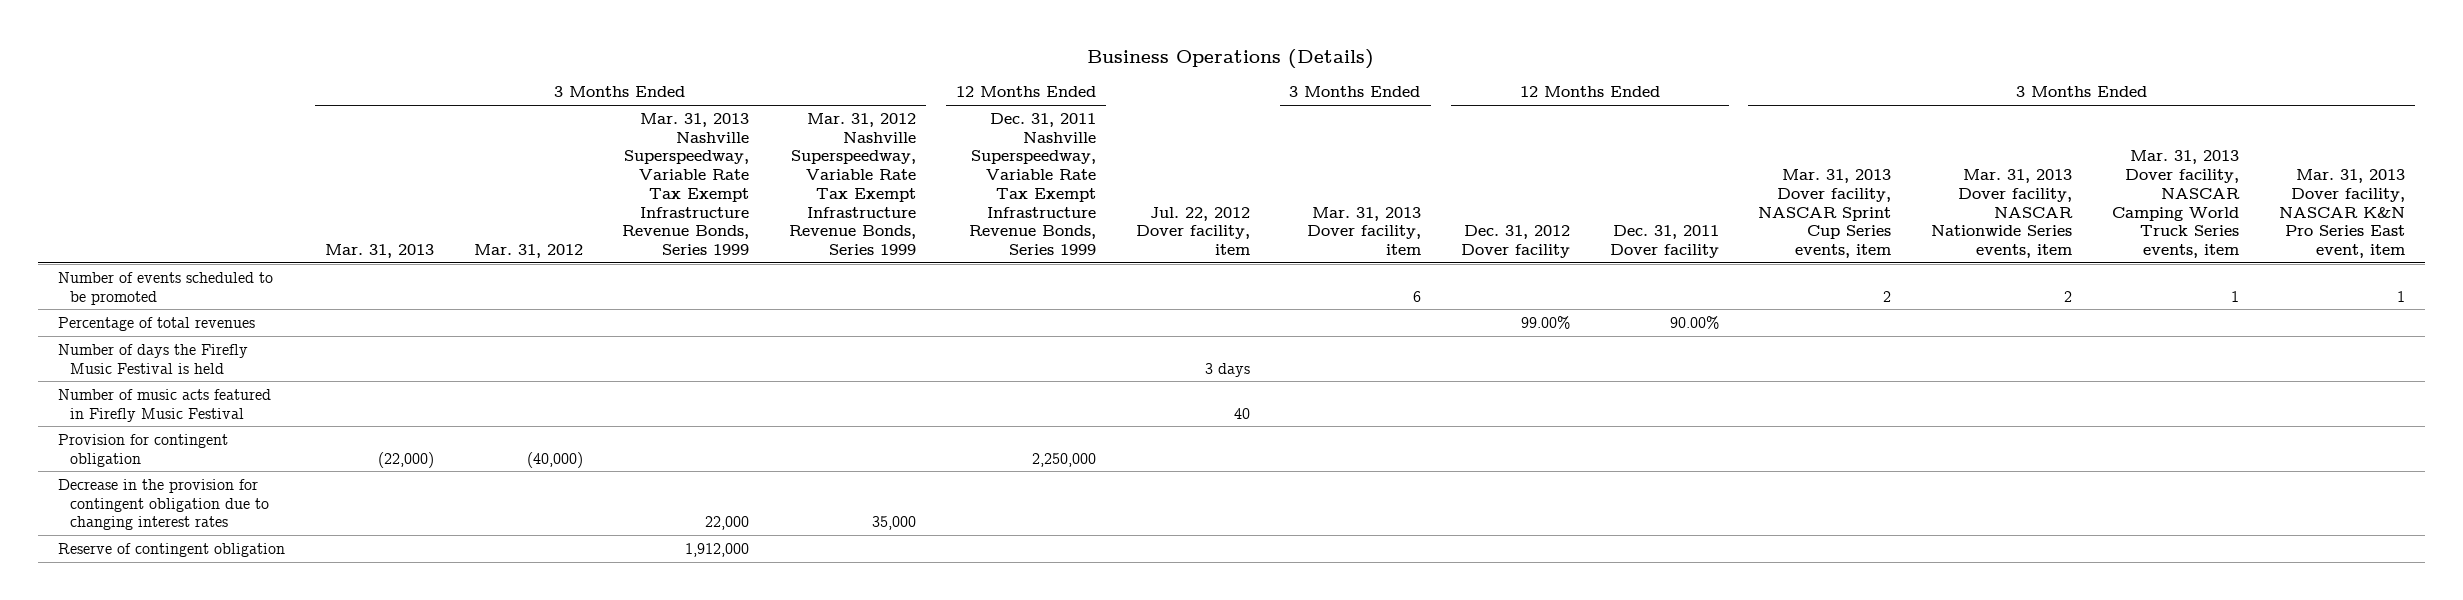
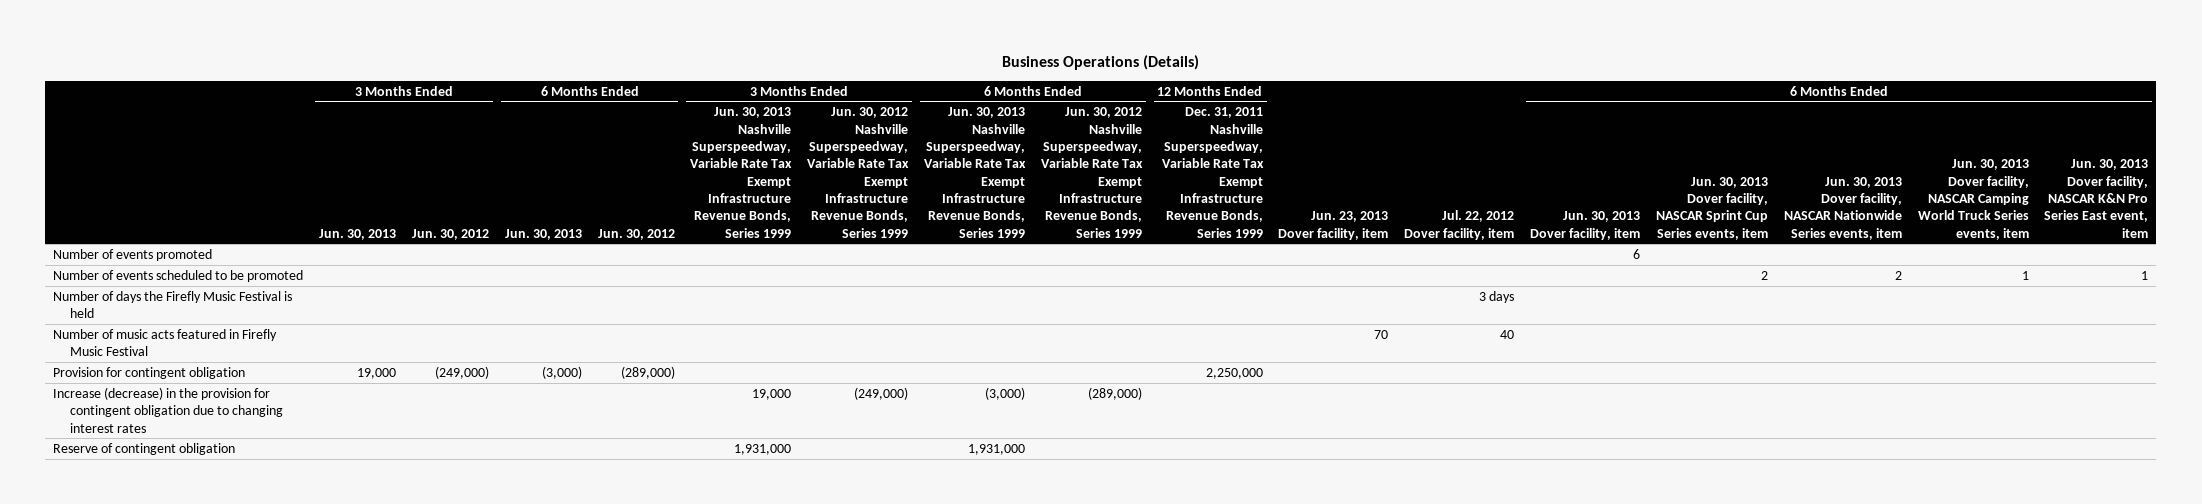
- | 3 Months Ended Mar. 31, 2013 | 3 Months Ended Mar. 31, 2012 | 3 Months Ended Mar. 31, 2013 Nashville Superspeedway, Variable Rate Tax Exempt Infrastructure Revenue Bonds, Series 1999 | 3 Months Ended Mar. 31, 2012 Nashville Superspeedway, Variable Rate Tax Exempt Infrastructure Revenue Bonds, Series 1999 | 12 Months Ended Dec. 31, 2011 Nashville Superspeedway, Variable Rate Tax Exempt Infrastructure Revenue Bonds, Series 1999 | Jul. 22, 2012 Dover facility, item | 3 Months Ended Mar. 31, 2013 Dover facility, item | 12 Months Ended Dec. 31, 2012 Dover facility | 12 Months Ended Dec. 31, 2011 Dover facility | 3 Months Ended Mar. 31, 2013 Dover facility, NASCAR Sprint Cup Series events, item | 3 Months Ended Mar. 31, 2013 Dover facility, NASCAR Nationwide Series events, item | 3 Months Ended Mar. 31, 2013 Dover facility, NASCAR Camping World Truck Series events, item | 3 Months Ended Mar. 31, 2013 Dover facility, NASCAR K&N Pro Series East event, item
+ | 3 Months Ended Jun. 30, 2013 | 3 Months Ended Jun. 30, 2012 | 6 Months Ended Jun. 30, 2013 | 6 Months Ended Jun. 30, 2012 | 3 Months Ended Jun. 30, 2013 Nashville Superspeedway, Variable Rate Tax Exempt Infrastructure Revenue Bonds, Series 1999 | 3 Months Ended Jun. 30, 2012 Nashville Superspeedway, Variable Rate Tax Exempt Infrastructure Revenue Bonds, Series 1999 | 6 Months Ended Jun. 30, 2013 Nashville Superspeedway, Variable Rate Tax Exempt Infrastructure Revenue Bonds, Series 1999 | 6 Months Ended Jun. 30, 2012 Nashville Superspeedway, Variable Rate Tax Exempt Infrastructure Revenue Bonds, Series 1999 | 12 Months Ended Dec. 31, 2011 Nashville Superspeedway, Variable Rate Tax Exempt Infrastructure Revenue Bonds, Series 1999 | Jun. 23, 2013 Dover facility, item | Jul. 22, 2012 Dover facility, item | 6 Months Ended Jun. 30, 2013 Dover facility, item | 6 Months Ended Jun. 30, 2013 Dover facility, NASCAR Sprint Cup Series events, item | 6 Months Ended Jun. 30, 2013 Dover facility, NASCAR Nationwide Series events, item | 6 Months Ended Jun. 30, 2013 Dover facility, NASCAR Camping World Truck Series events, item | 6 Months Ended Jun. 30, 2013 Dover facility, NASCAR K&N Pro Series East event, item
+ Number of events promoted | | | | | | | | | | | | 6 | | | |
- Percentage of total revenues | | | | | | | | 99.00% | 90.00% | | | |
- Decrease in the provision for contingent obligation due to changing interest rates | | | 22,000 | 35,000 | | | | | | | | |
+ Increase (decrease) in the provision for contingent obligation due to changing interest rates | | | | | 19,000 | (249,000) | (3,000) | (289,000) | | | | | | | |

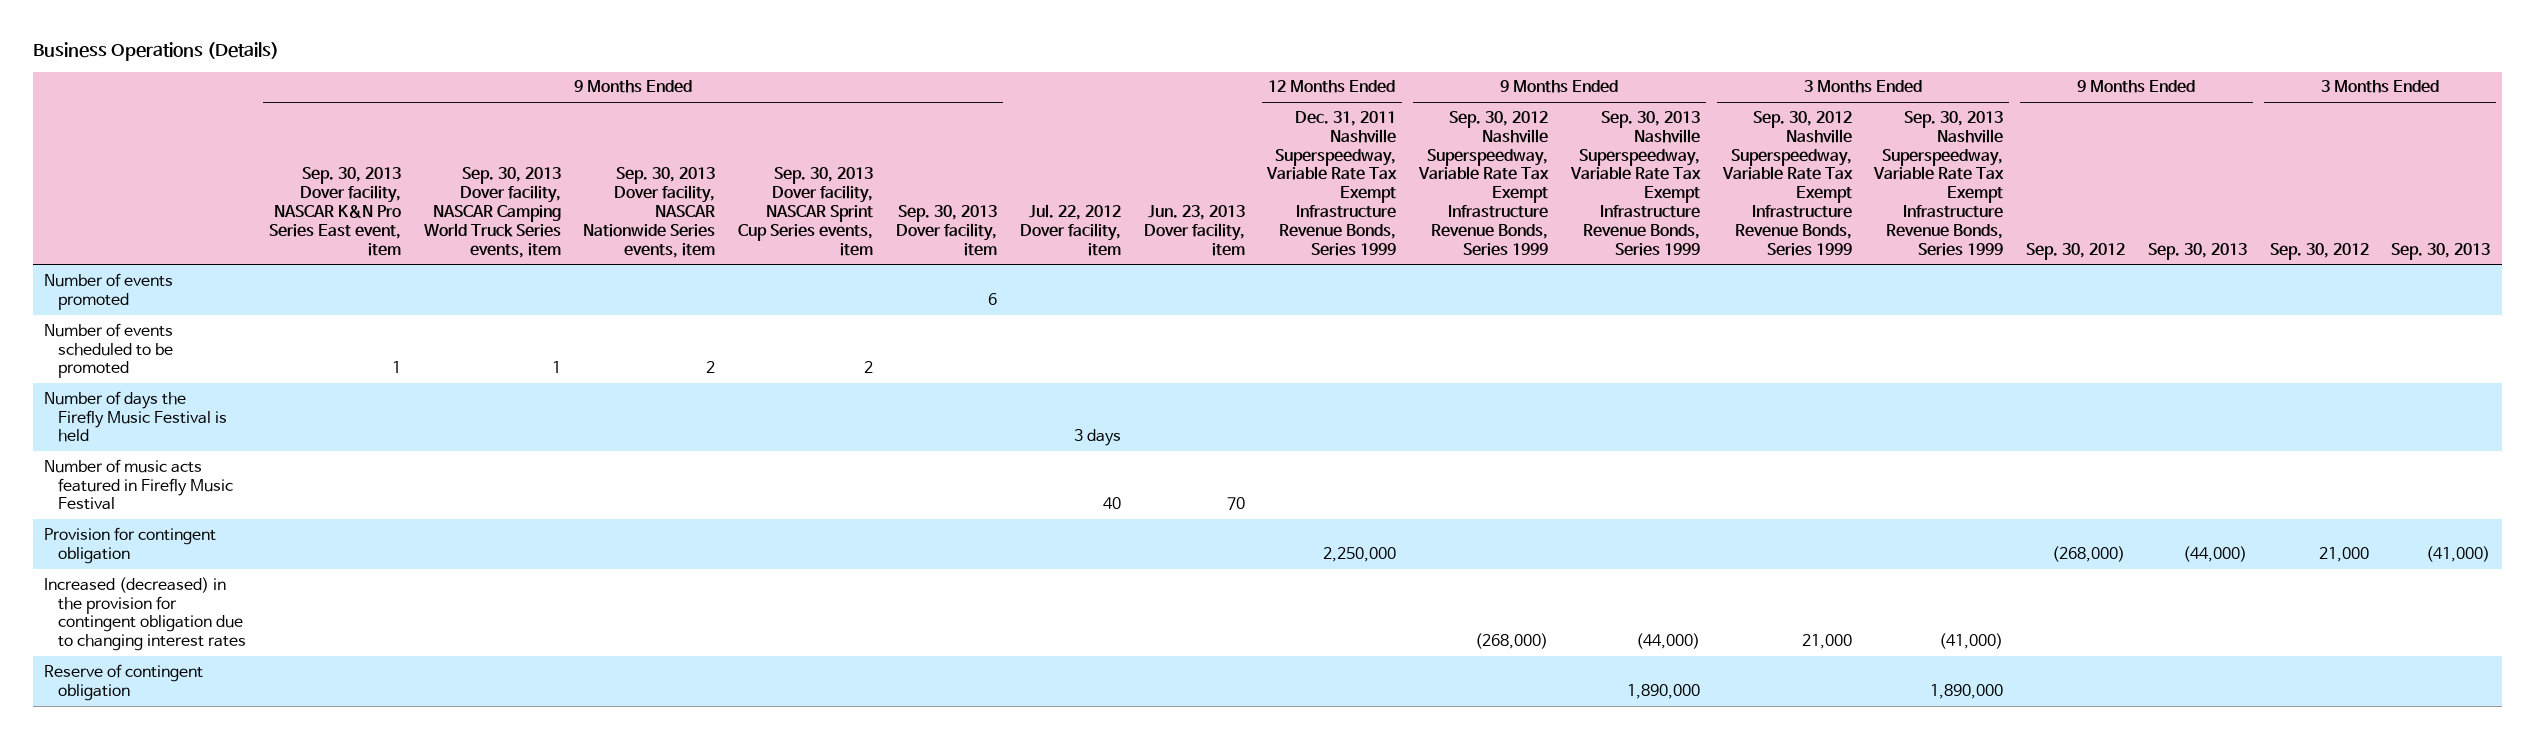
- | 3 Months Ended Jun. 30, 2013 | 3 Months Ended Jun. 30, 2012 | 6 Months Ended Jun. 30, 2013 | 6 Months Ended Jun. 30, 2012 | 3 Months Ended Jun. 30, 2013 Nashville Superspeedway, Variable Rate Tax Exempt Infrastructure Revenue Bonds, Series 1999 | 3 Months Ended Jun. 30, 2012 Nashville Superspeedway, Variable Rate Tax Exempt Infrastructure Revenue Bonds, Series 1999 | 6 Months Ended Jun. 30, 2013 Nashville Superspeedway, Variable Rate Tax Exempt Infrastructure Revenue Bonds, Series 1999 | 6 Months Ended Jun. 30, 2012 Nashville Superspeedway, Variable Rate Tax Exempt Infrastructure Revenue Bonds, Series 1999 | 12 Months Ended Dec. 31, 2011 Nashville Superspeedway, Variable Rate Tax Exempt Infrastructure Revenue Bonds, Series 1999 | Jun. 23, 2013 Dover facility, item | Jul. 22, 2012 Dover facility, item | 6 Months Ended Jun. 30, 2013 Dover facility, item | 6 Months Ended Jun. 30, 2013 Dover facility, NASCAR Sprint Cup Series events, item | 6 Months Ended Jun. 30, 2013 Dover facility, NASCAR Nationwide Series events, item | 6 Months Ended Jun. 30, 2013 Dover facility, NASCAR Camping World Truck Series events, item | 6 Months Ended Jun. 30, 2013 Dover facility, NASCAR K&N Pro Series East event, item
+ | 9 Months Ended Sep. 30, 2013 Dover facility, NASCAR K&N Pro Series East event, item | 9 Months Ended Sep. 30, 2013 Dover facility, NASCAR Camping World Truck Series events, item | 9 Months Ended Sep. 30, 2013 Dover facility, NASCAR Nationwide Series events, item | 9 Months Ended Sep. 30, 2013 Dover facility, NASCAR Sprint Cup Series events, item | 9 Months Ended Sep. 30, 2013 Dover facility, item | Jul. 22, 2012 Dover facility, item | Jun. 23, 2013 Dover facility, item | 12 Months Ended Dec. 31, 2011 Nashville Superspeedway, Variable Rate Tax Exempt Infrastructure Revenue Bonds, Series 1999 | 9 Months Ended Sep. 30, 2012 Nashville Superspeedway, Variable Rate Tax Exempt Infrastructure Revenue Bonds, Series 1999 | 9 Months Ended Sep. 30, 2013 Nashville Superspeedway, Variable Rate Tax Exempt Infrastructure Revenue Bonds, Series 1999 | 3 Months Ended Sep. 30, 2012 Nashville Superspeedway, Variable Rate Tax Exempt Infrastructure Revenue Bonds, Series 1999 | 3 Months Ended Sep. 30, 2013 Nashville Superspeedway, Variable Rate Tax Exempt Infrastructure Revenue Bonds, Series 1999 | 9 Months Ended Sep. 30, 2012 | 9 Months Ended Sep. 30, 2013 | 3 Months Ended Sep. 30, 2012 | 3 Months Ended Sep. 30, 2013
- Increase (decrease) in the provision for contingent obligation due to changing interest rates | | | | | 19,000 | (249,000) | (3,000) | (289,000) | | | | | | | |
+ Increased (decreased) in the provision for contingent obligation due to changing interest rates | | | | | | | | | (268,000) | (44,000) | 21,000 | (41,000) | | | |

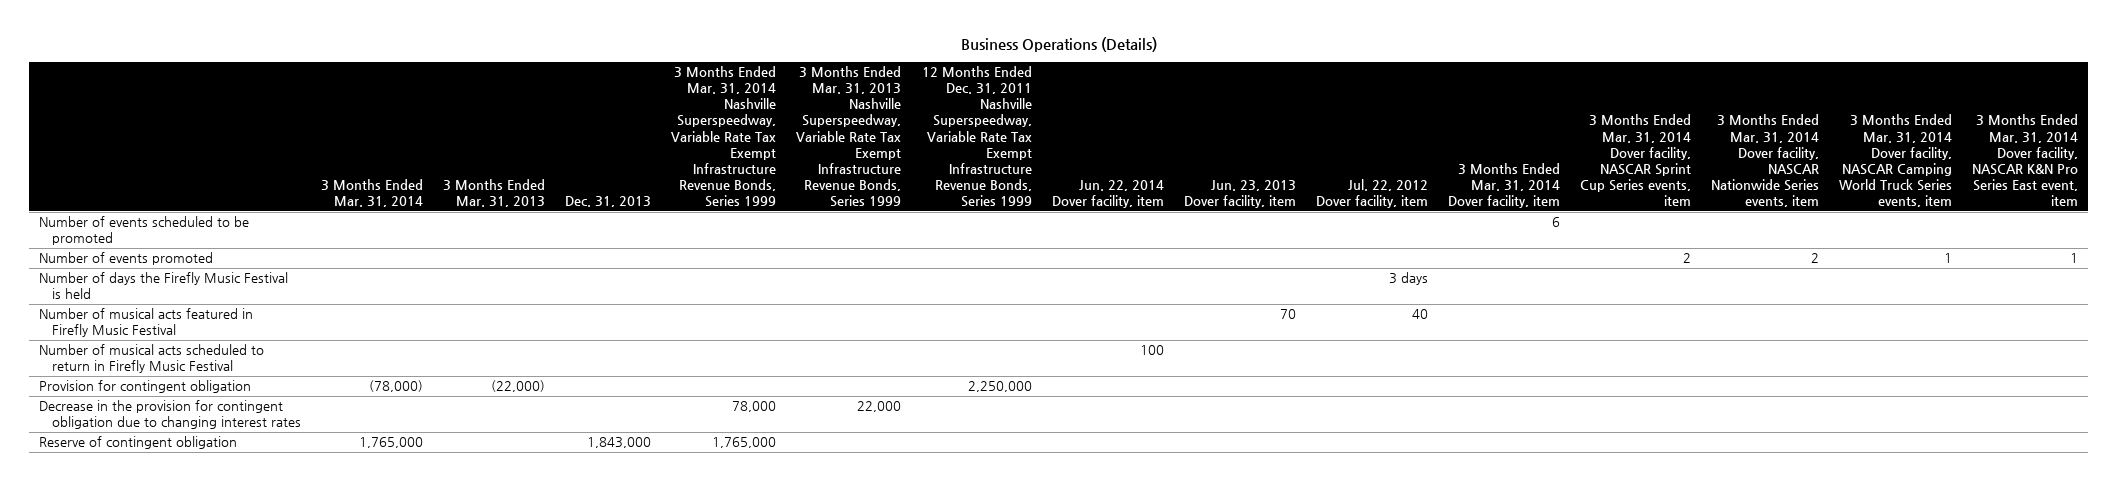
- | 9 Months Ended Sep. 30, 2013 Dover facility, NASCAR K&N Pro Series East event, item | 9 Months Ended Sep. 30, 2013 Dover facility, NASCAR Camping World Truck Series events, item | 9 Months Ended Sep. 30, 2013 Dover facility, NASCAR Nationwide Series events, item | 9 Months Ended Sep. 30, 2013 Dover facility, NASCAR Sprint Cup Series events, item | 9 Months Ended Sep. 30, 2013 Dover facility, item | Jul. 22, 2012 Dover facility, item | Jun. 23, 2013 Dover facility, item | 12 Months Ended Dec. 31, 2011 Nashville Superspeedway, Variable Rate Tax Exempt Infrastructure Revenue Bonds, Series 1999 | 9 Months Ended Sep. 30, 2012 Nashville Superspeedway, Variable Rate Tax Exempt Infrastructure Revenue Bonds, Series 1999 | 9 Months Ended Sep. 30, 2013 Nashville Superspeedway, Variable Rate Tax Exempt Infrastructure Revenue Bonds, Series 1999 | 3 Months Ended Sep. 30, 2012 Nashville Superspeedway, Variable Rate Tax Exempt Infrastructure Revenue Bonds, Series 1999 | 3 Months Ended Sep. 30, 2013 Nashville Superspeedway, Variable Rate Tax Exempt Infrastructure Revenue Bonds, Series 1999 | 9 Months Ended Sep. 30, 2012 | 9 Months Ended Sep. 30, 2013 | 3 Months Ended Sep. 30, 2012 | 3 Months Ended Sep. 30, 2013
+ | 3 Months Ended Mar. 31, 2014 | 3 Months Ended Mar. 31, 2013 | Dec. 31, 2013 | 3 Months Ended Mar. 31, 2014 Nashville Superspeedway, Variable Rate Tax Exempt Infrastructure Revenue Bonds, Series 1999 | 3 Months Ended Mar. 31, 2013 Nashville Superspeedway, Variable Rate Tax Exempt Infrastructure Revenue Bonds, Series 1999 | 12 Months Ended Dec. 31, 2011 Nashville Superspeedway, Variable Rate Tax Exempt Infrastructure Revenue Bonds, Series 1999 | Jun. 22, 2014 Dover facility, item | Jun. 23, 2013 Dover facility, item | Jul. 22, 2012 Dover facility, item | 3 Months Ended Mar. 31, 2014 Dover facility, item | 3 Months Ended Mar. 31, 2014 Dover facility, NASCAR Sprint Cup Series events, item | 3 Months Ended Mar. 31, 2014 Dover facility, NASCAR Nationwide Series events, item | 3 Months Ended Mar. 31, 2014 Dover facility, NASCAR Camping World Truck Series events, item | 3 Months Ended Mar. 31, 2014 Dover facility, NASCAR K&N Pro Series East event, item
moved down: Number of events promoted | | | | | | | | | | | 2 | 2 | 1 | 1
- Number of music acts featured in Firefly Music Festival | | | | | | 40 | 70 | | | | | | | | |
+ Number of musical acts featured in Firefly Music Festival | | | | | | | | 70 | 40 | | | | |
+ Number of musical acts scheduled to return in Firefly Music Festival | | | | | | | 100 | | | | | | |
- Increased (decreased) in the provision for contingent obligation due to changing interest rates | | | | | | | | | (268,000) | (44,000) | 21,000 | (41,000) | | | |
+ Decrease in the provision for contingent obligation due to changing interest rates | | | | 78,000 | 22,000 | | | | | | | | |

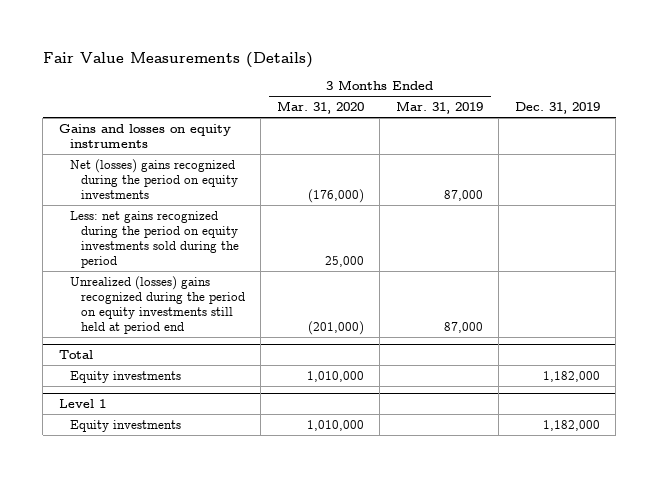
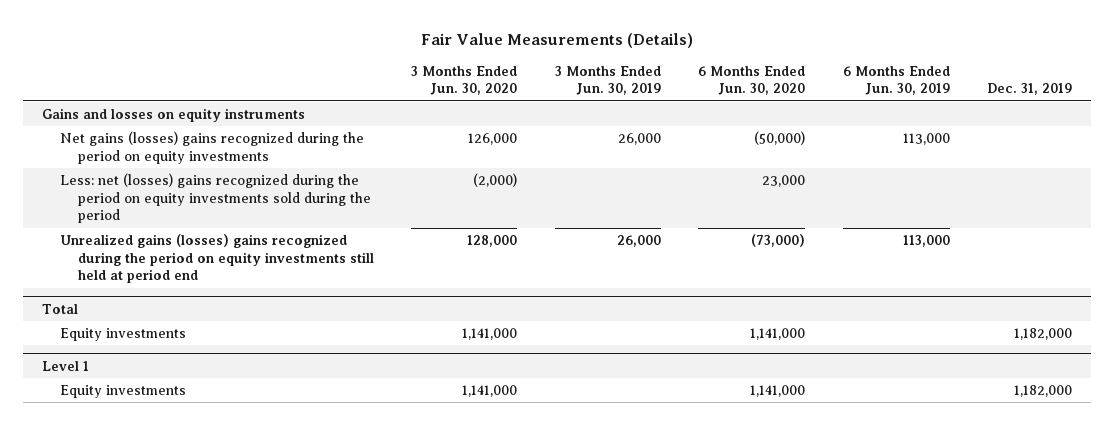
- | 3 Months Ended Mar. 31, 2020 | 3 Months Ended Mar. 31, 2019 | Dec. 31, 2019
+ | 3 Months Ended Jun. 30, 2020 | 3 Months Ended Jun. 30, 2019 | 6 Months Ended Jun. 30, 2020 | 6 Months Ended Jun. 30, 2019 | Dec. 31, 2019
- Net (losses) gains recognized during the period on equity investments | (176,000) | 87,000 |
- Less: net gains recognized during the period on equity investments sold during the period | 25,000 | |
- Unrealized (losses) gains recognized during the period on equity investments still held at period end | (201,000) | 87,000 |
+ Net gains (losses) gains recognized during the period on equity investments | 126,000 | 26,000 | (50,000) | 113,000 |
+ Less: net (losses) gains recognized during the period on equity investments sold during the period | (2,000) | | 23,000 | |
+ Unrealized gains (losses) gains recognized during the period on equity investments still held at period end | 128,000 | 26,000 | (73,000) | 113,000 |

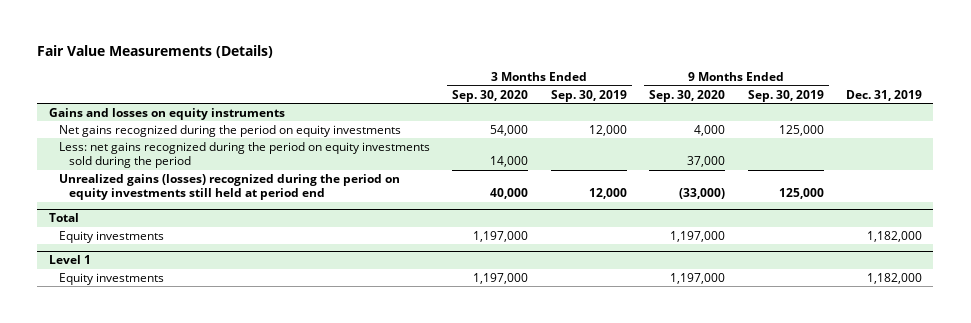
- | 3 Months Ended Jun. 30, 2020 | 3 Months Ended Jun. 30, 2019 | 6 Months Ended Jun. 30, 2020 | 6 Months Ended Jun. 30, 2019 | Dec. 31, 2019
+ | 3 Months Ended Sep. 30, 2020 | 3 Months Ended Sep. 30, 2019 | 9 Months Ended Sep. 30, 2020 | 9 Months Ended Sep. 30, 2019 | Dec. 31, 2019
- Net gains (losses) gains recognized during the period on equity investments | 126,000 | 26,000 | (50,000) | 113,000 |
- Less: net (losses) gains recognized during the period on equity investments sold during the period | (2,000) | | 23,000 | |
- Unrealized gains (losses) gains recognized during the period on equity investments still held at period end | 128,000 | 26,000 | (73,000) | 113,000 |
+ Net gains recognized during the period on equity investments | 54,000 | 12,000 | 4,000 | 125,000 |
+ Less: net gains recognized during the period on equity investments sold during the period | 14,000 | | 37,000 | |
+ Unrealized gains (losses) recognized during the period on equity investments still held at period end | 40,000 | 12,000 | (33,000) | 125,000 |

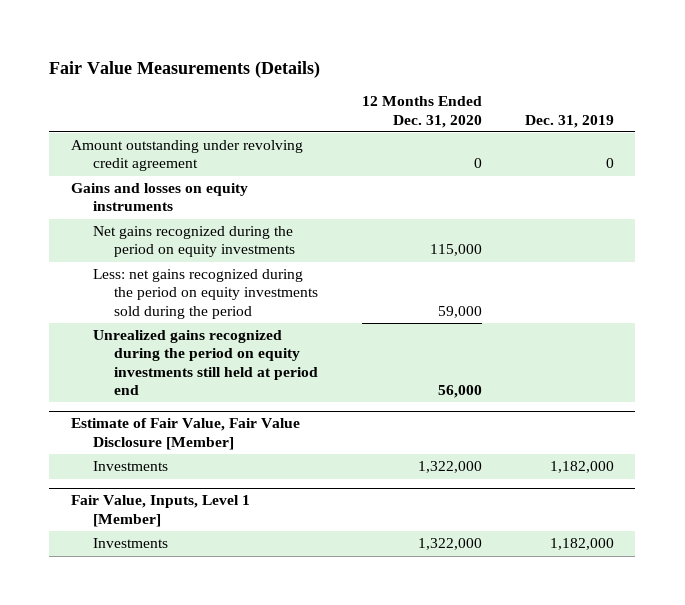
- | 3 Months Ended Sep. 30, 2020 | 3 Months Ended Sep. 30, 2019 | 9 Months Ended Sep. 30, 2020 | 9 Months Ended Sep. 30, 2019 | Dec. 31, 2019
+ | 12 Months Ended Dec. 31, 2020 | Dec. 31, 2019
+ Amount outstanding under revolving credit agreement | 0 | 0
- Unrealized gains (losses) recognized during the period on equity investments still held at period end | 40,000 | 12,000 | (33,000) | 125,000 |
- Total
- Equity investments | 1,197,000 | | 1,197,000 | | 1,182,000
- Level 1
- Equity investments | 1,197,000 | | 1,197,000 | | 1,182,000
+ Unrealized gains recognized during the period on equity investments still held at period end | 56,000 |
+ Estimate of Fair Value, Fair Value Disclosure [Member]
+ Investments | 1,322,000 | 1,182,000
+ Fair Value, Inputs, Level 1 [Member]
+ Investments | 1,322,000 | 1,182,000

